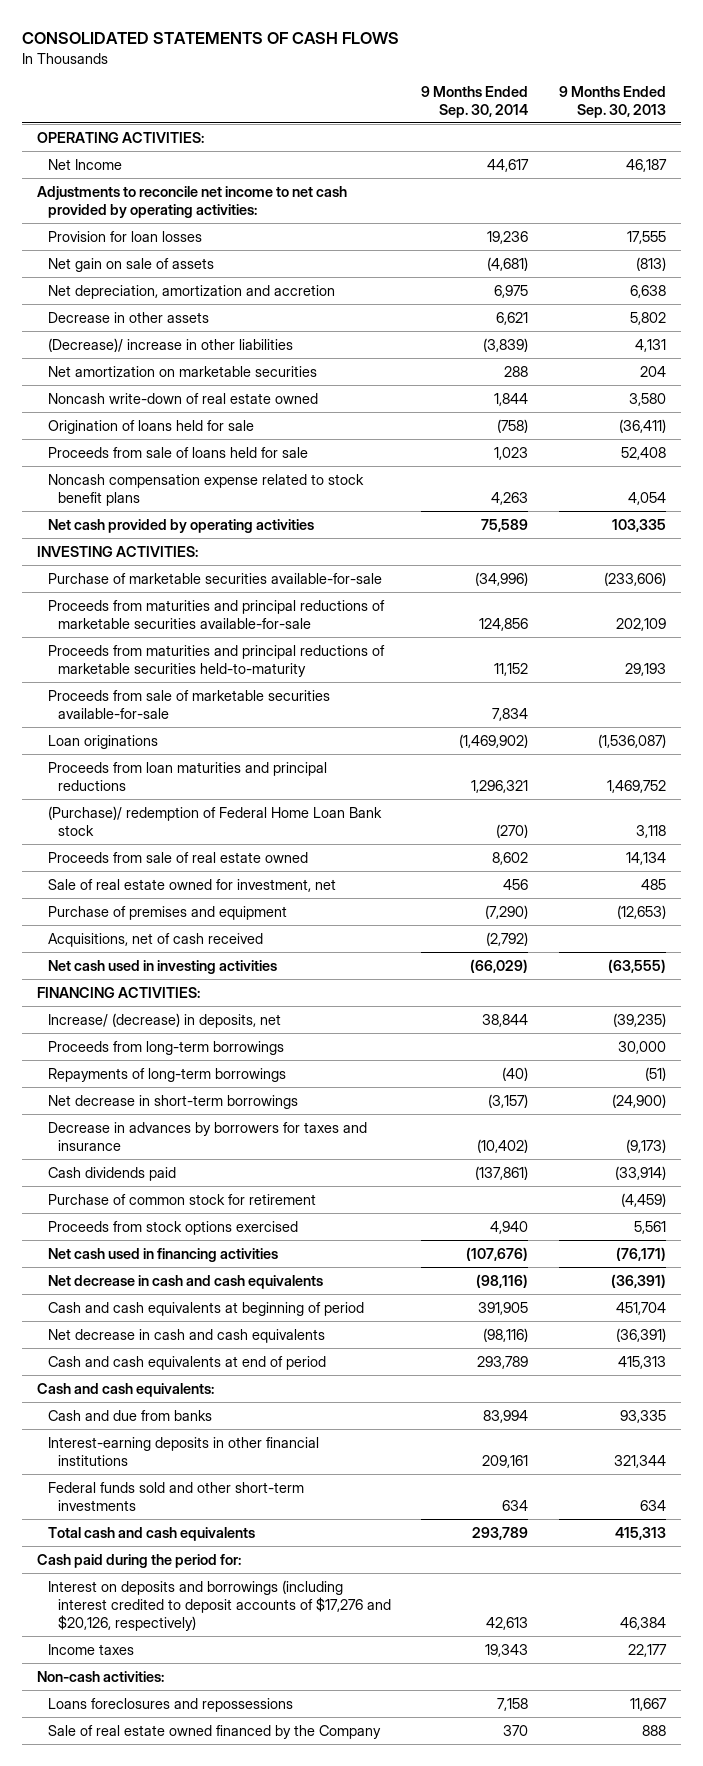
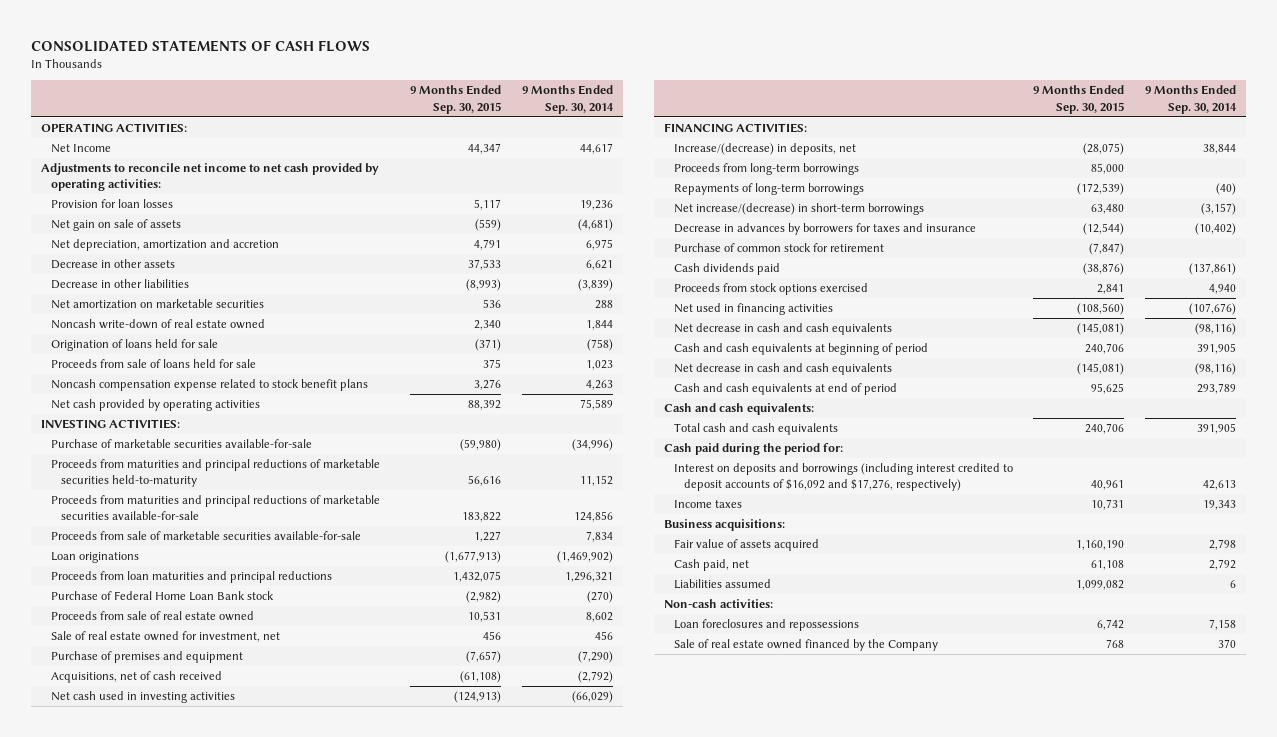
- | 9 Months Ended Sep. 30, 2014 | 9 Months Ended Sep. 30, 2013
+ | 9 Months Ended Sep. 30, 2015 | 9 Months Ended Sep. 30, 2014
- (Decrease)/ increase in other liabilities | (3,839) | 4,131
+ Decrease in other liabilities | (8,993) | (3,839)
moved down: Proceeds from maturities and principal reductions of marketable securities available-for-sale | 183,822 | 124,856
- (Purchase)/ redemption of Federal Home Loan Bank stock | (270) | 3,118
+ Purchase of Federal Home Loan Bank stock | (2,982) | (270)
- Increase/ (decrease) in deposits, net | 38,844 | (39,235)
+ Increase/(decrease) in deposits, net | (28,075) | 38,844
- Net decrease in short-term borrowings | (3,157) | (24,900)
+ Net increase/(decrease) in short-term borrowings | 63,480 | (3,157)
moved down: Cash dividends paid | (38,876) | (137,861)
- Net cash used in financing activities | (107,676) | (76,171)
+ Net used in financing activities | (108,560) | (107,676)
- Cash and due from banks | 83,994 | 93,335
- Interest-earning deposits in other financial institutions | 209,161 | 321,344
- Federal funds sold and other short-term investments | 634 | 634
- Total cash and cash equivalents | 293,789 | 415,313
+ Total cash and cash equivalents | 240,706 | 391,905
- Interest on deposits and borrowings (including interest credited to deposit accounts of $17,276 and $20,126, respectively) | 42,613 | 46,384
+ Interest on deposits and borrowings (including interest credited to deposit accounts of $16,092 and $17,276, respectively) | 40,961 | 42,613
+ Business acquisitions:
+ Fair value of assets acquired | 1,160,190 | 2,798
+ Cash paid, net | 61,108 | 2,792
+ Liabilities assumed | 1,099,082 | 6
- Loans foreclosures and repossessions | 7,158 | 11,667
+ Loan foreclosures and repossessions | 6,742 | 7,158

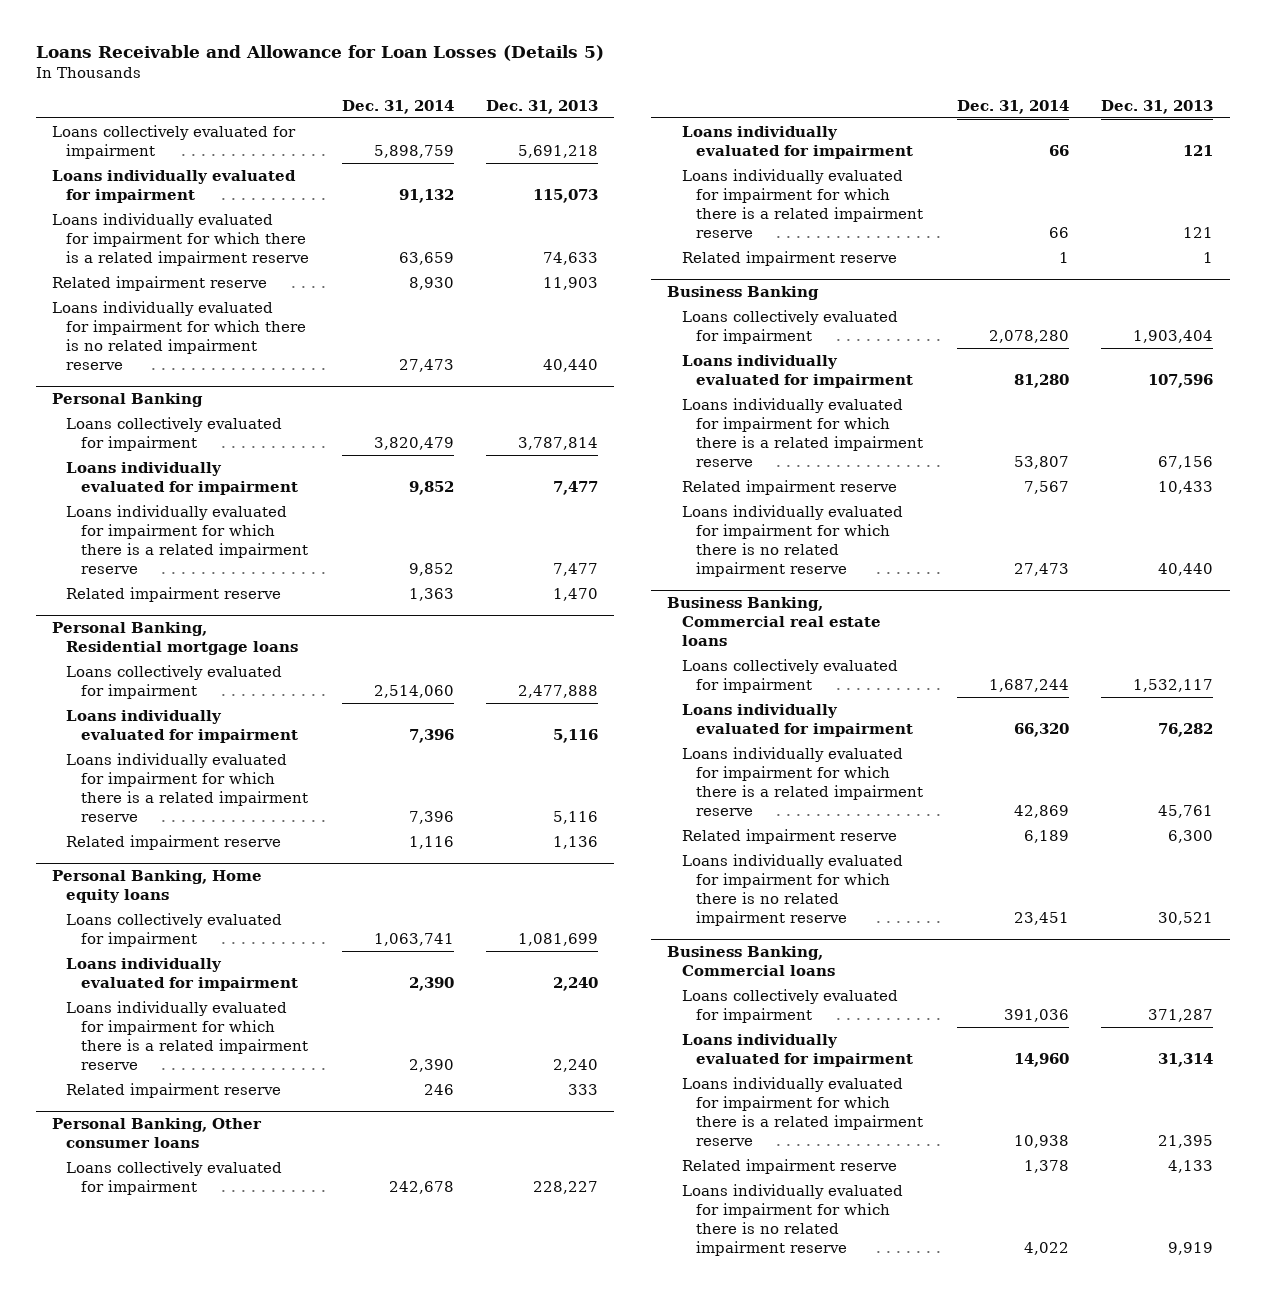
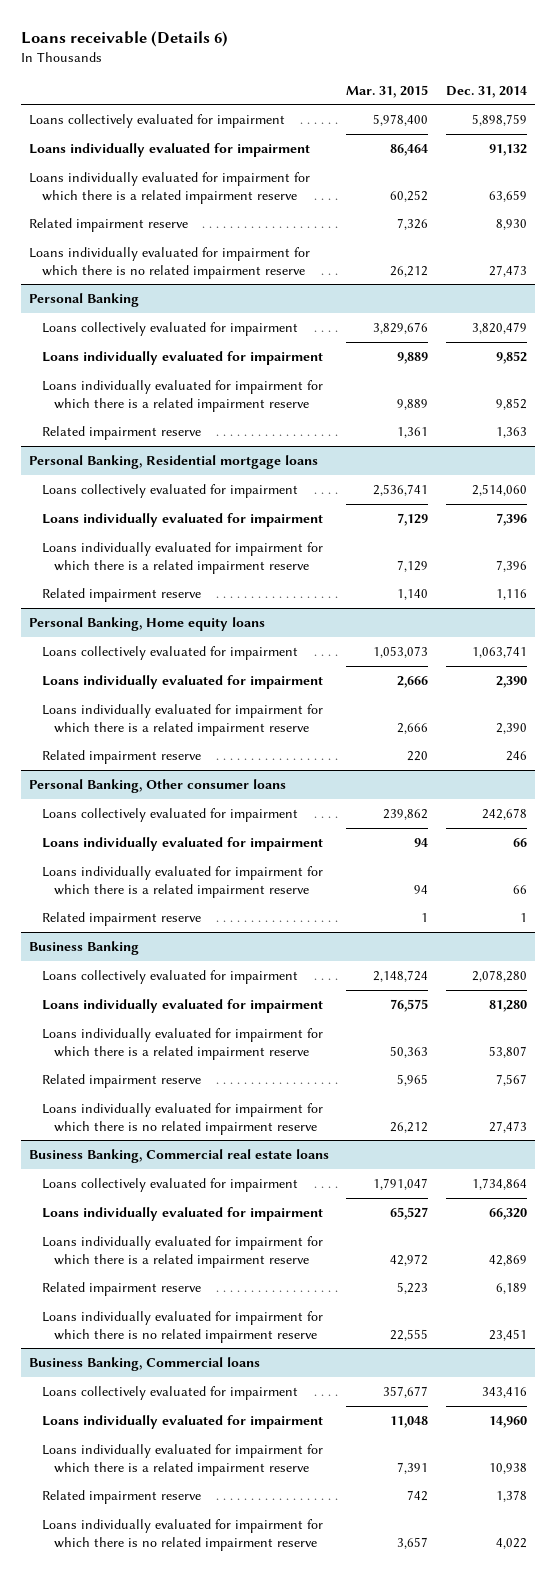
- Loans Receivable and Allowance for Loan Losses (Details 5)
+ Loans receivable (Details 6)
- | Dec. 31, 2014 | Dec. 31, 2013
+ | Mar. 31, 2015 | Dec. 31, 2014
@ Business Banking, Commercial real estate loans
- Loans collectively evaluated for impairment | 1,687,244 | 1,532,117
+ Loans collectively evaluated for impairment | 1,791,047 | 1,734,864
@ Business Banking, Commercial loans
- Loans collectively evaluated for impairment | 391,036 | 371,287
+ Loans collectively evaluated for impairment | 357,677 | 343,416

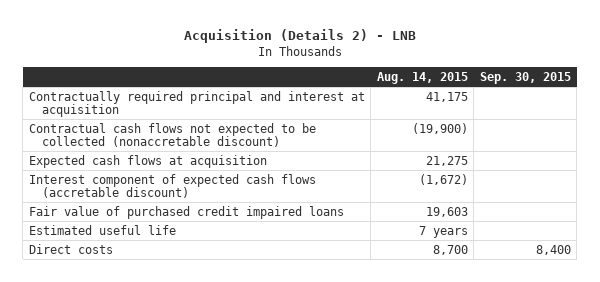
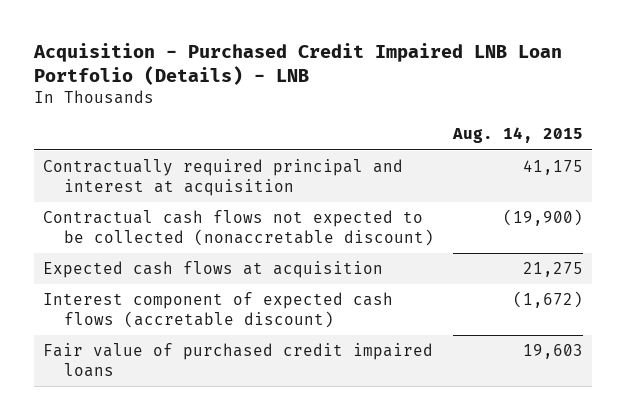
- Acquisition (Details 2) - LNB
+ Acquisition - Purchased Credit Impaired LNB Loan Portfolio (Details) - LNB
- | Aug. 14, 2015 | Sep. 30, 2015
+ | Aug. 14, 2015
- Estimated useful life | 7 years |
- Direct costs | 8,700 | 8,400

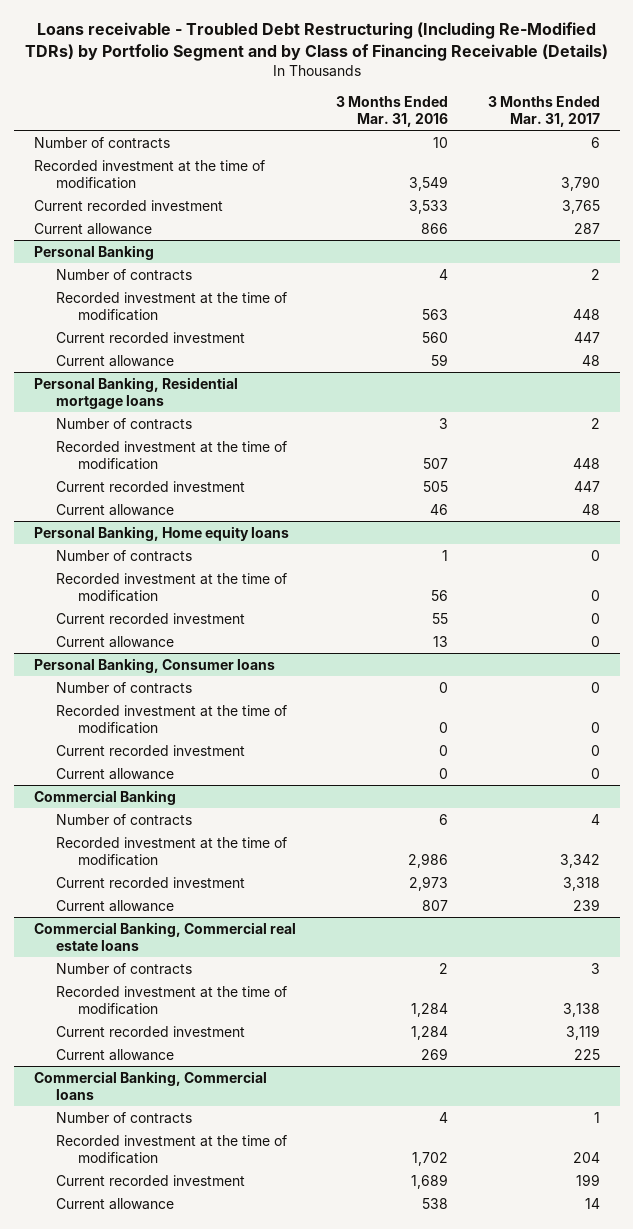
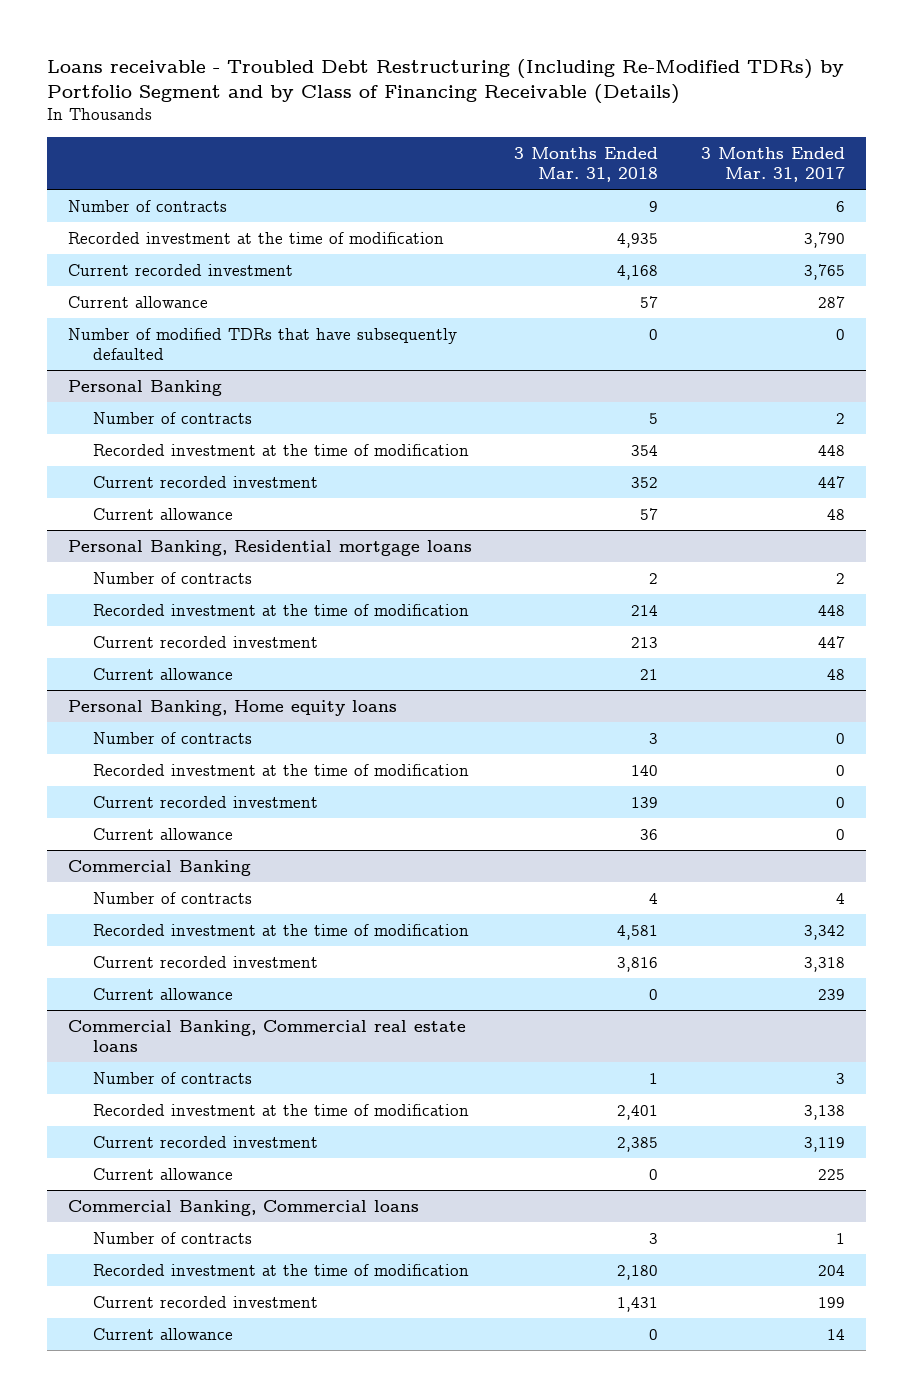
- | 3 Months Ended Mar. 31, 2016 | 3 Months Ended Mar. 31, 2017
+ | 3 Months Ended Mar. 31, 2018 | 3 Months Ended Mar. 31, 2017
+ Number of modified TDRs that have subsequently defaulted | 0 | 0
- Personal Banking, Consumer loans
- Number of contracts | 0 | 0
- Recorded investment at the time of modification | 0 | 0
- Current recorded investment | 0 | 0
- Current allowance | 0 | 0

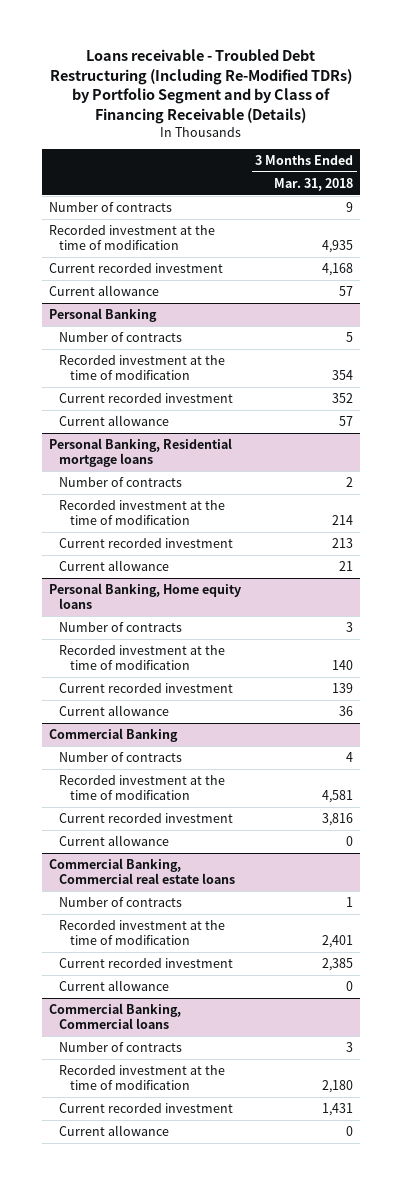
- | 3 Months Ended Mar. 31, 2018 | 3 Months Ended Mar. 31, 2017
+ | 3 Months Ended Mar. 31, 2018
- Number of modified TDRs that have subsequently defaulted | 0 | 0

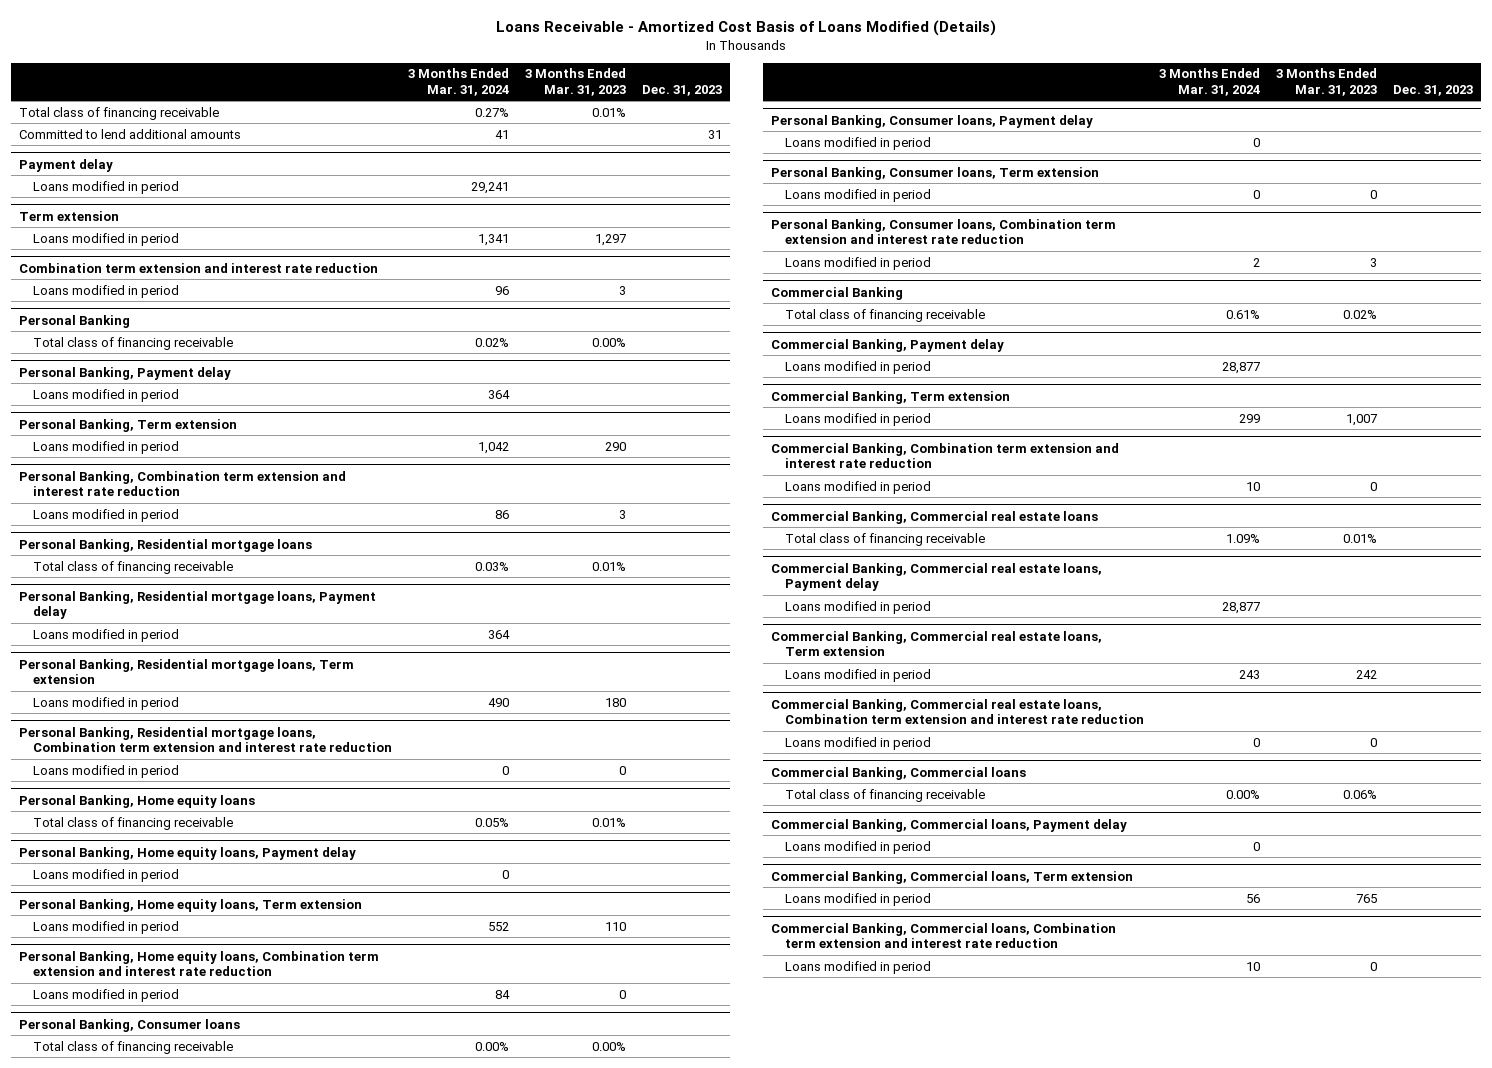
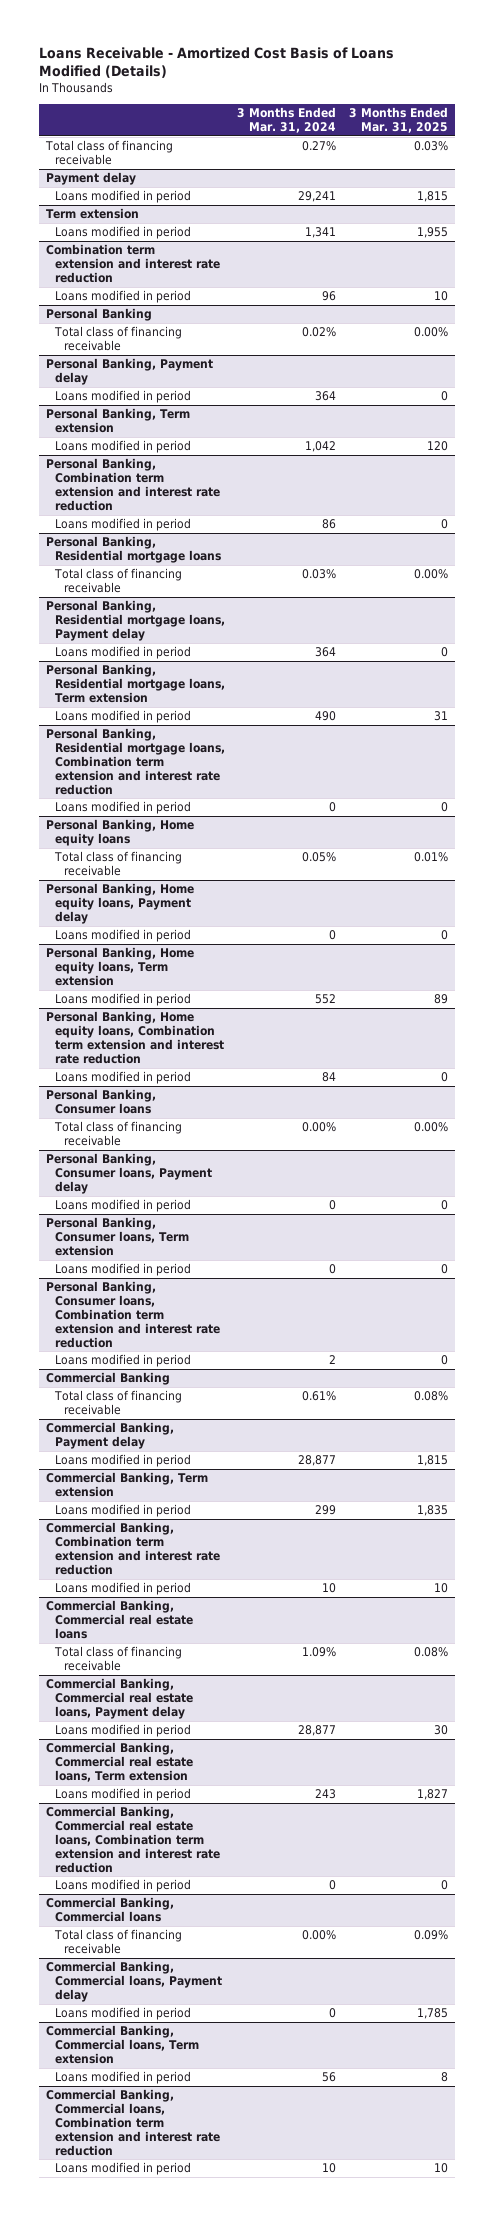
- | 3 Months Ended Mar. 31, 2024 | 3 Months Ended Mar. 31, 2023 | Dec. 31, 2023
+ | 3 Months Ended Mar. 31, 2024 | 3 Months Ended Mar. 31, 2025
- Committed to lend additional amounts | 41 | | 31

